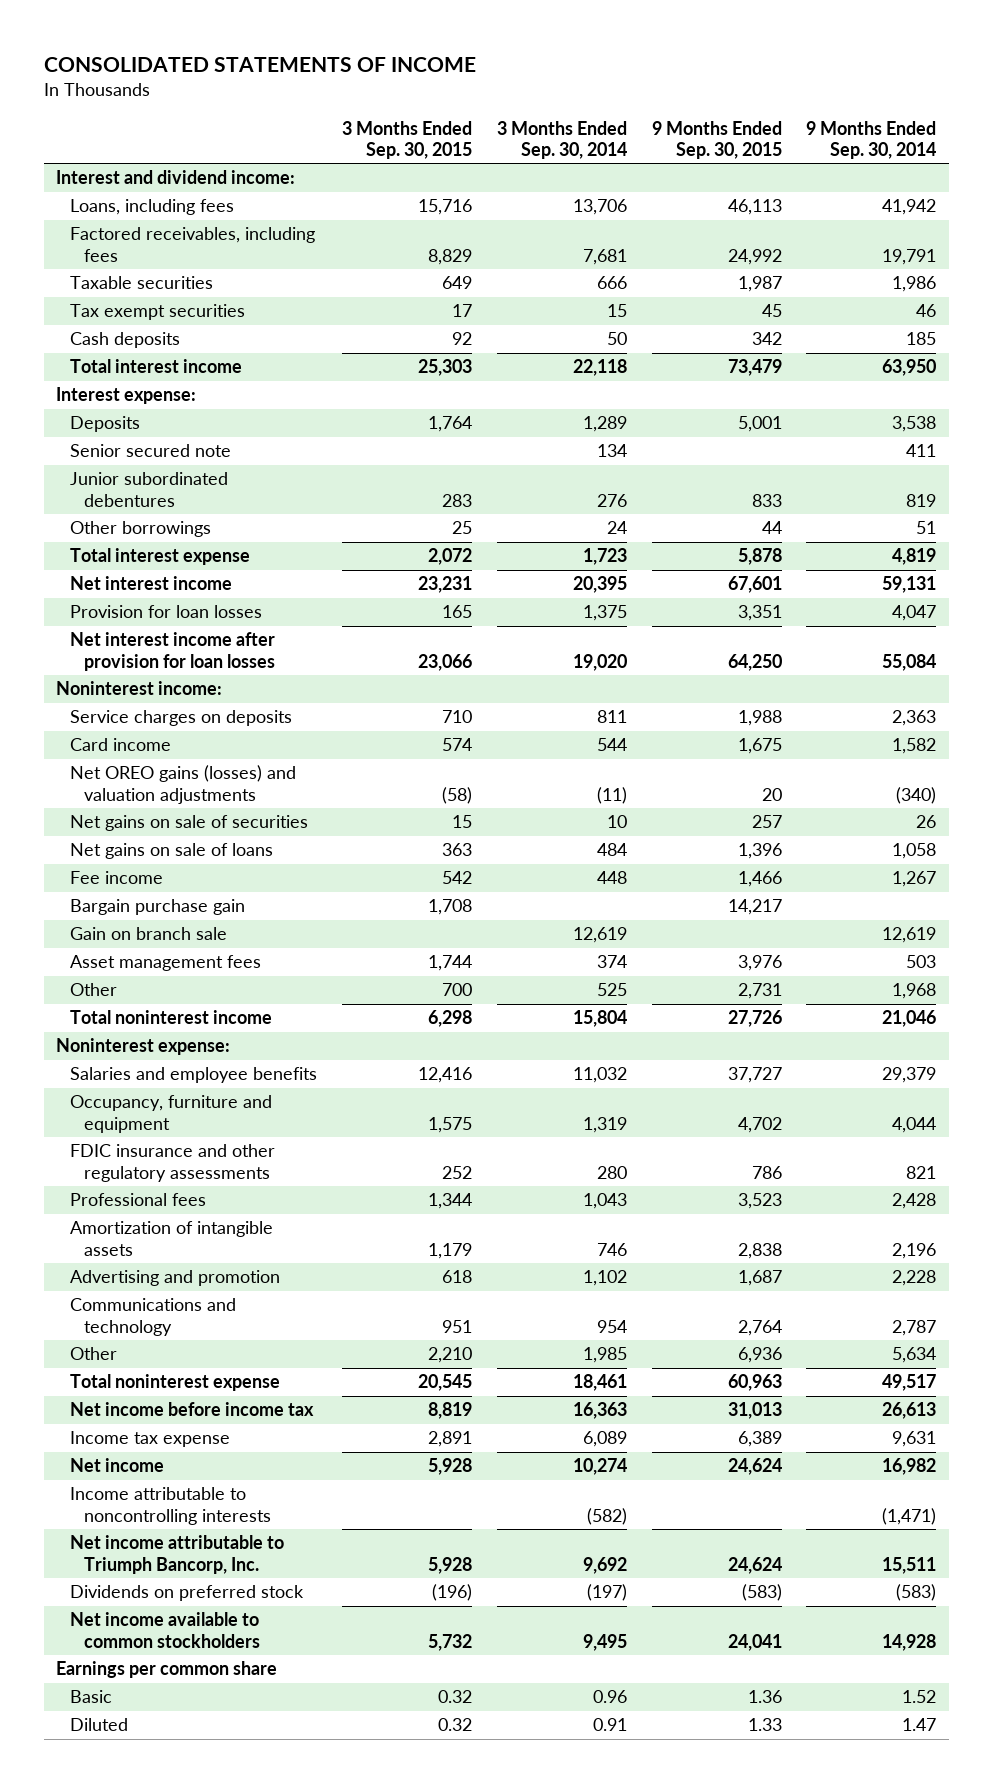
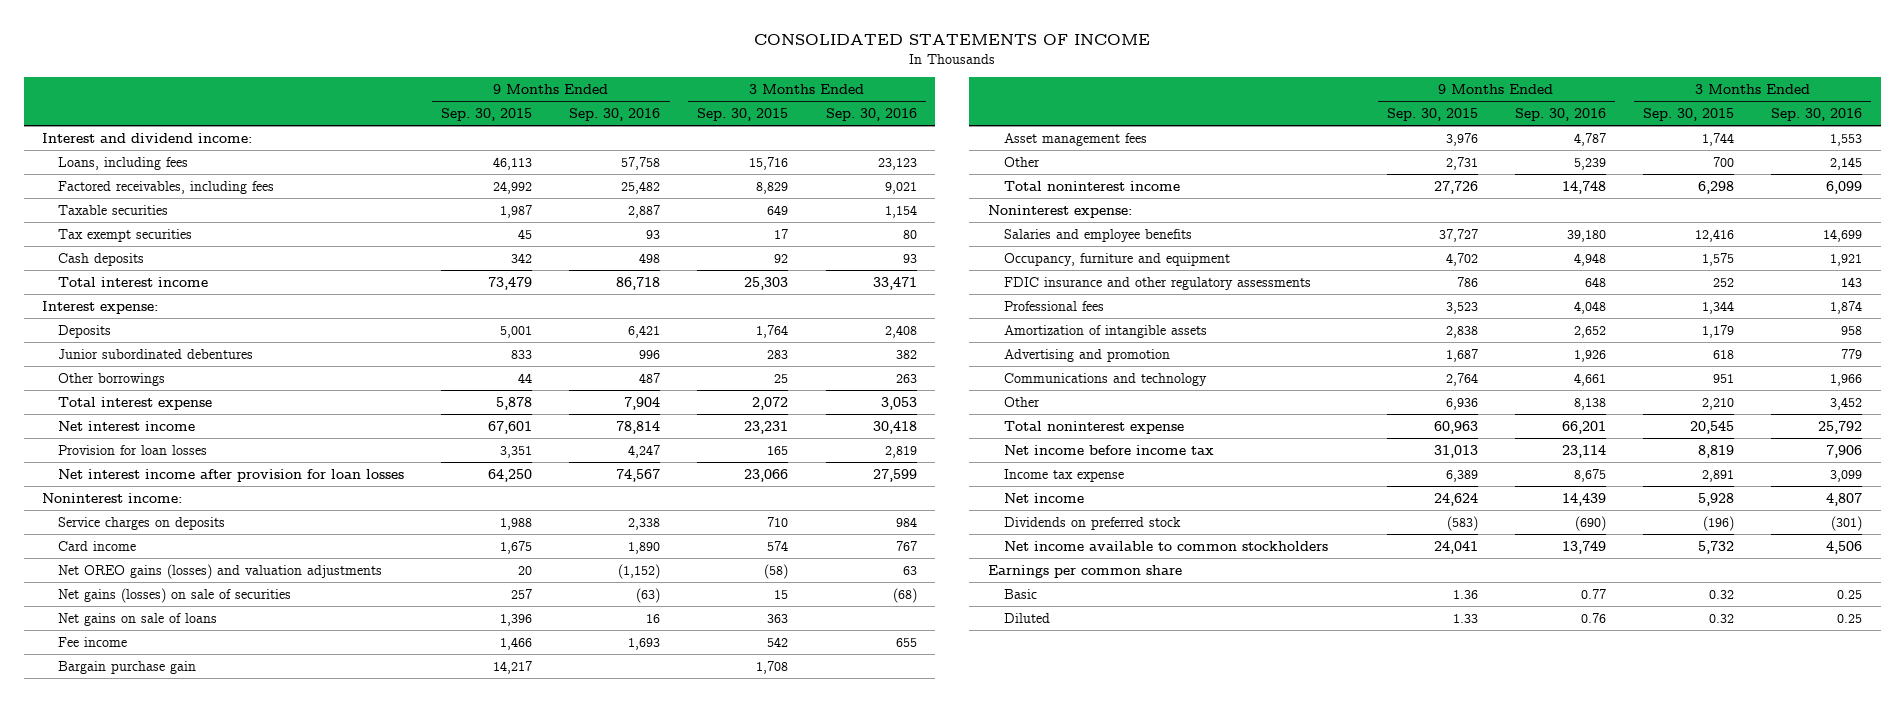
- | 3 Months Ended Sep. 30, 2015 | 3 Months Ended Sep. 30, 2014 | 9 Months Ended Sep. 30, 2015 | 9 Months Ended Sep. 30, 2014
+ | 9 Months Ended Sep. 30, 2015 | 9 Months Ended Sep. 30, 2016 | 3 Months Ended Sep. 30, 2015 | 3 Months Ended Sep. 30, 2016
- Senior secured note | | 134 | | 411
- Net gains on sale of securities | 15 | 10 | 257 | 26
+ Net gains (losses) on sale of securities | 257 | (63) | 15 | (68)
- Gain on branch sale | | 12,619 | | 12,619
- Income attributable to noncontrolling interests | | (582) | | (1,471)
- Net income attributable to Triumph Bancorp, Inc. | 5,928 | 9,692 | 24,624 | 15,511

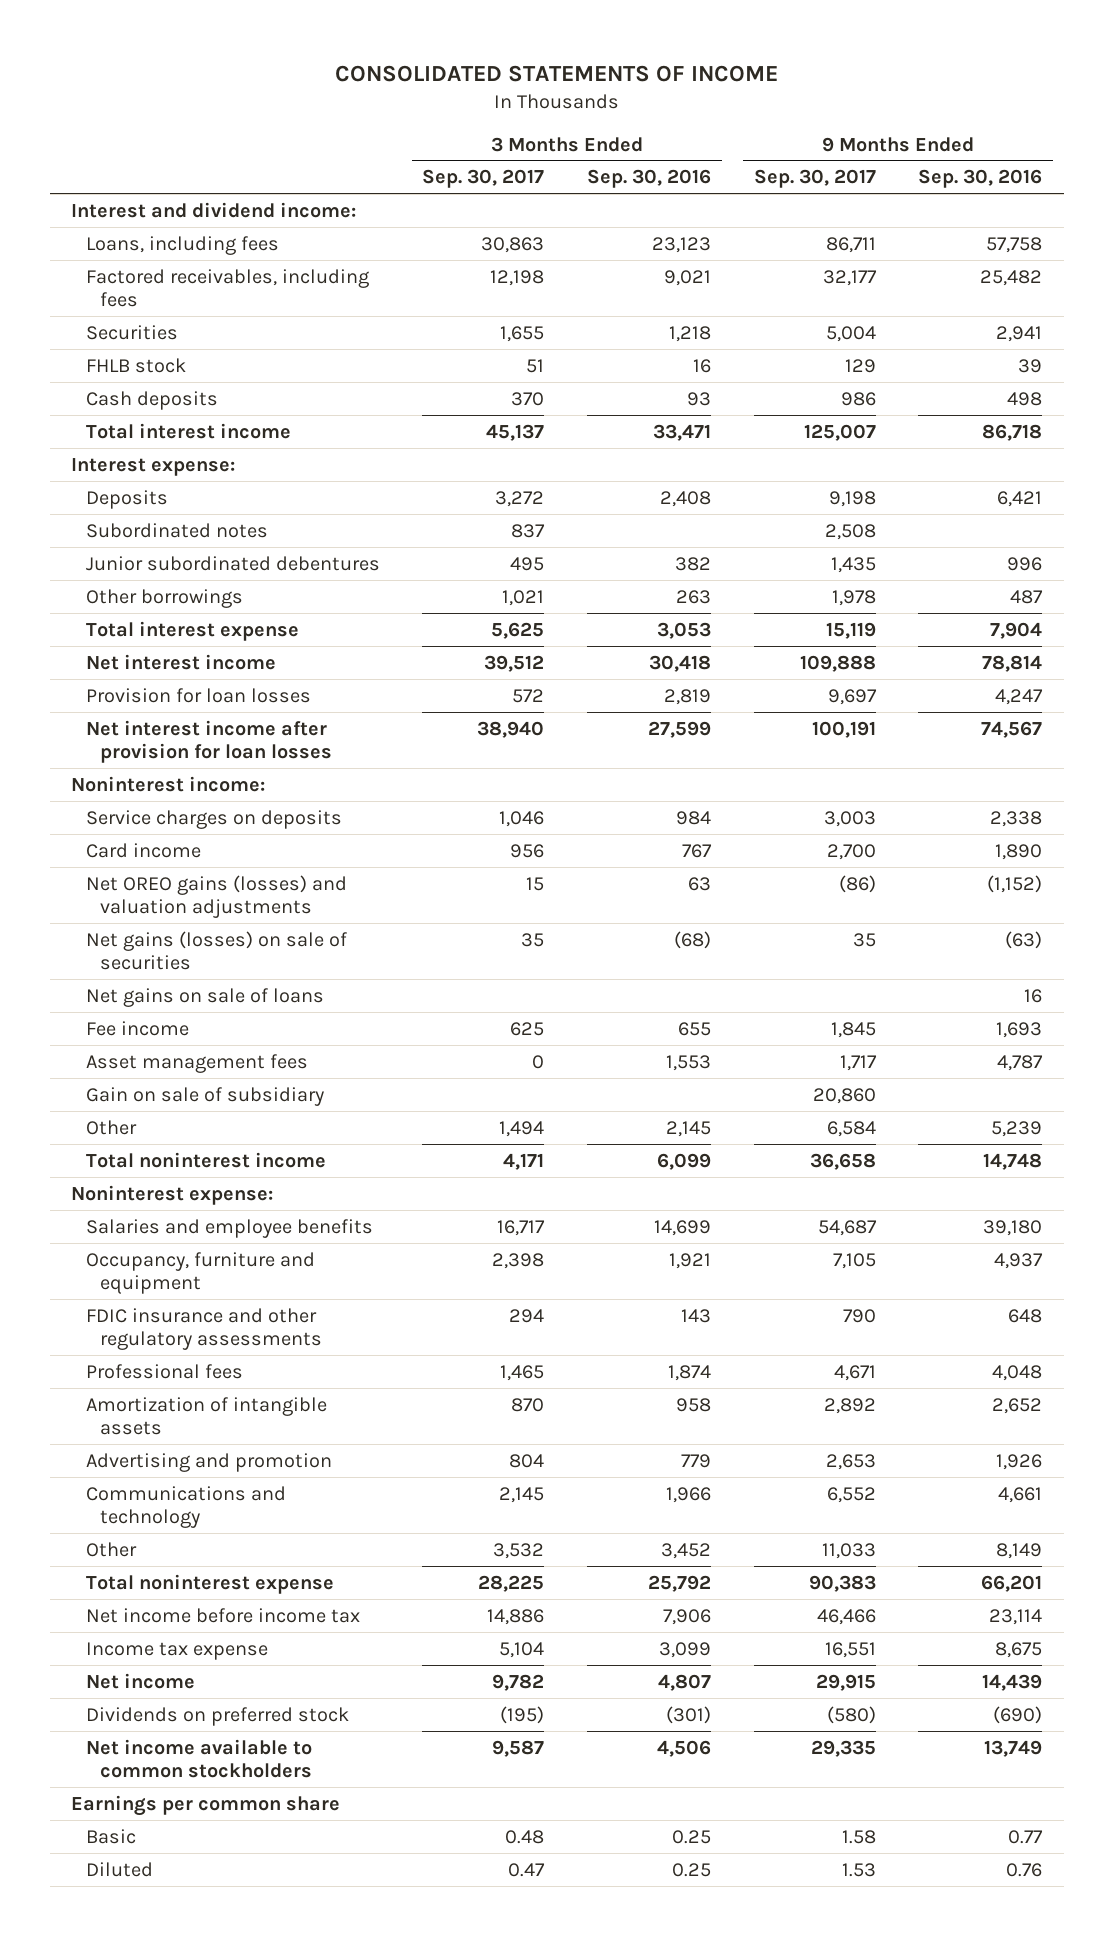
- | 9 Months Ended Sep. 30, 2015 | 9 Months Ended Sep. 30, 2016 | 3 Months Ended Sep. 30, 2015 | 3 Months Ended Sep. 30, 2016
+ | 3 Months Ended Sep. 30, 2017 | 3 Months Ended Sep. 30, 2016 | 9 Months Ended Sep. 30, 2017 | 9 Months Ended Sep. 30, 2016
- Taxable securities | 1,987 | 2,887 | 649 | 1,154
- Tax exempt securities | 45 | 93 | 17 | 80
+ Securities | 1,655 | 1,218 | 5,004 | 2,941
+ FHLB stock | 51 | 16 | 129 | 39
+ Subordinated notes | 837 | | 2,508 |
- Bargain purchase gain | 14,217 | | 1,708 |
+ Gain on sale of subsidiary | | | 20,860 |
- Occupancy, furniture and equipment | 4,702 | 4,948 | 1,575 | 1,921
+ Occupancy, furniture and equipment | 2,398 | 1,921 | 7,105 | 4,937
- Other | 6,936 | 8,138 | 2,210 | 3,452
+ Other | 3,532 | 3,452 | 11,033 | 8,149

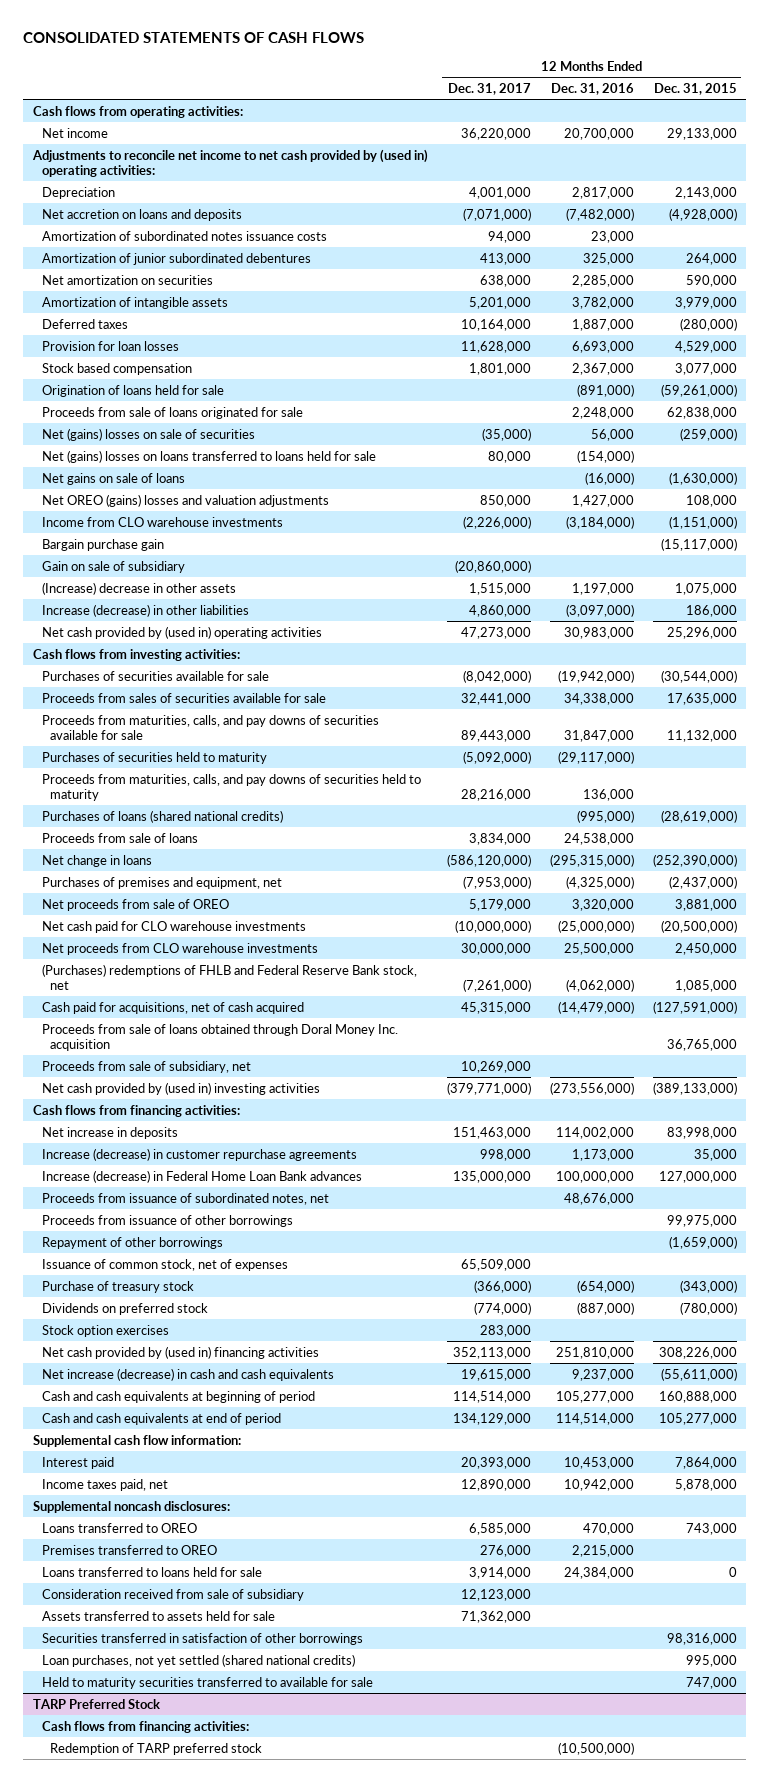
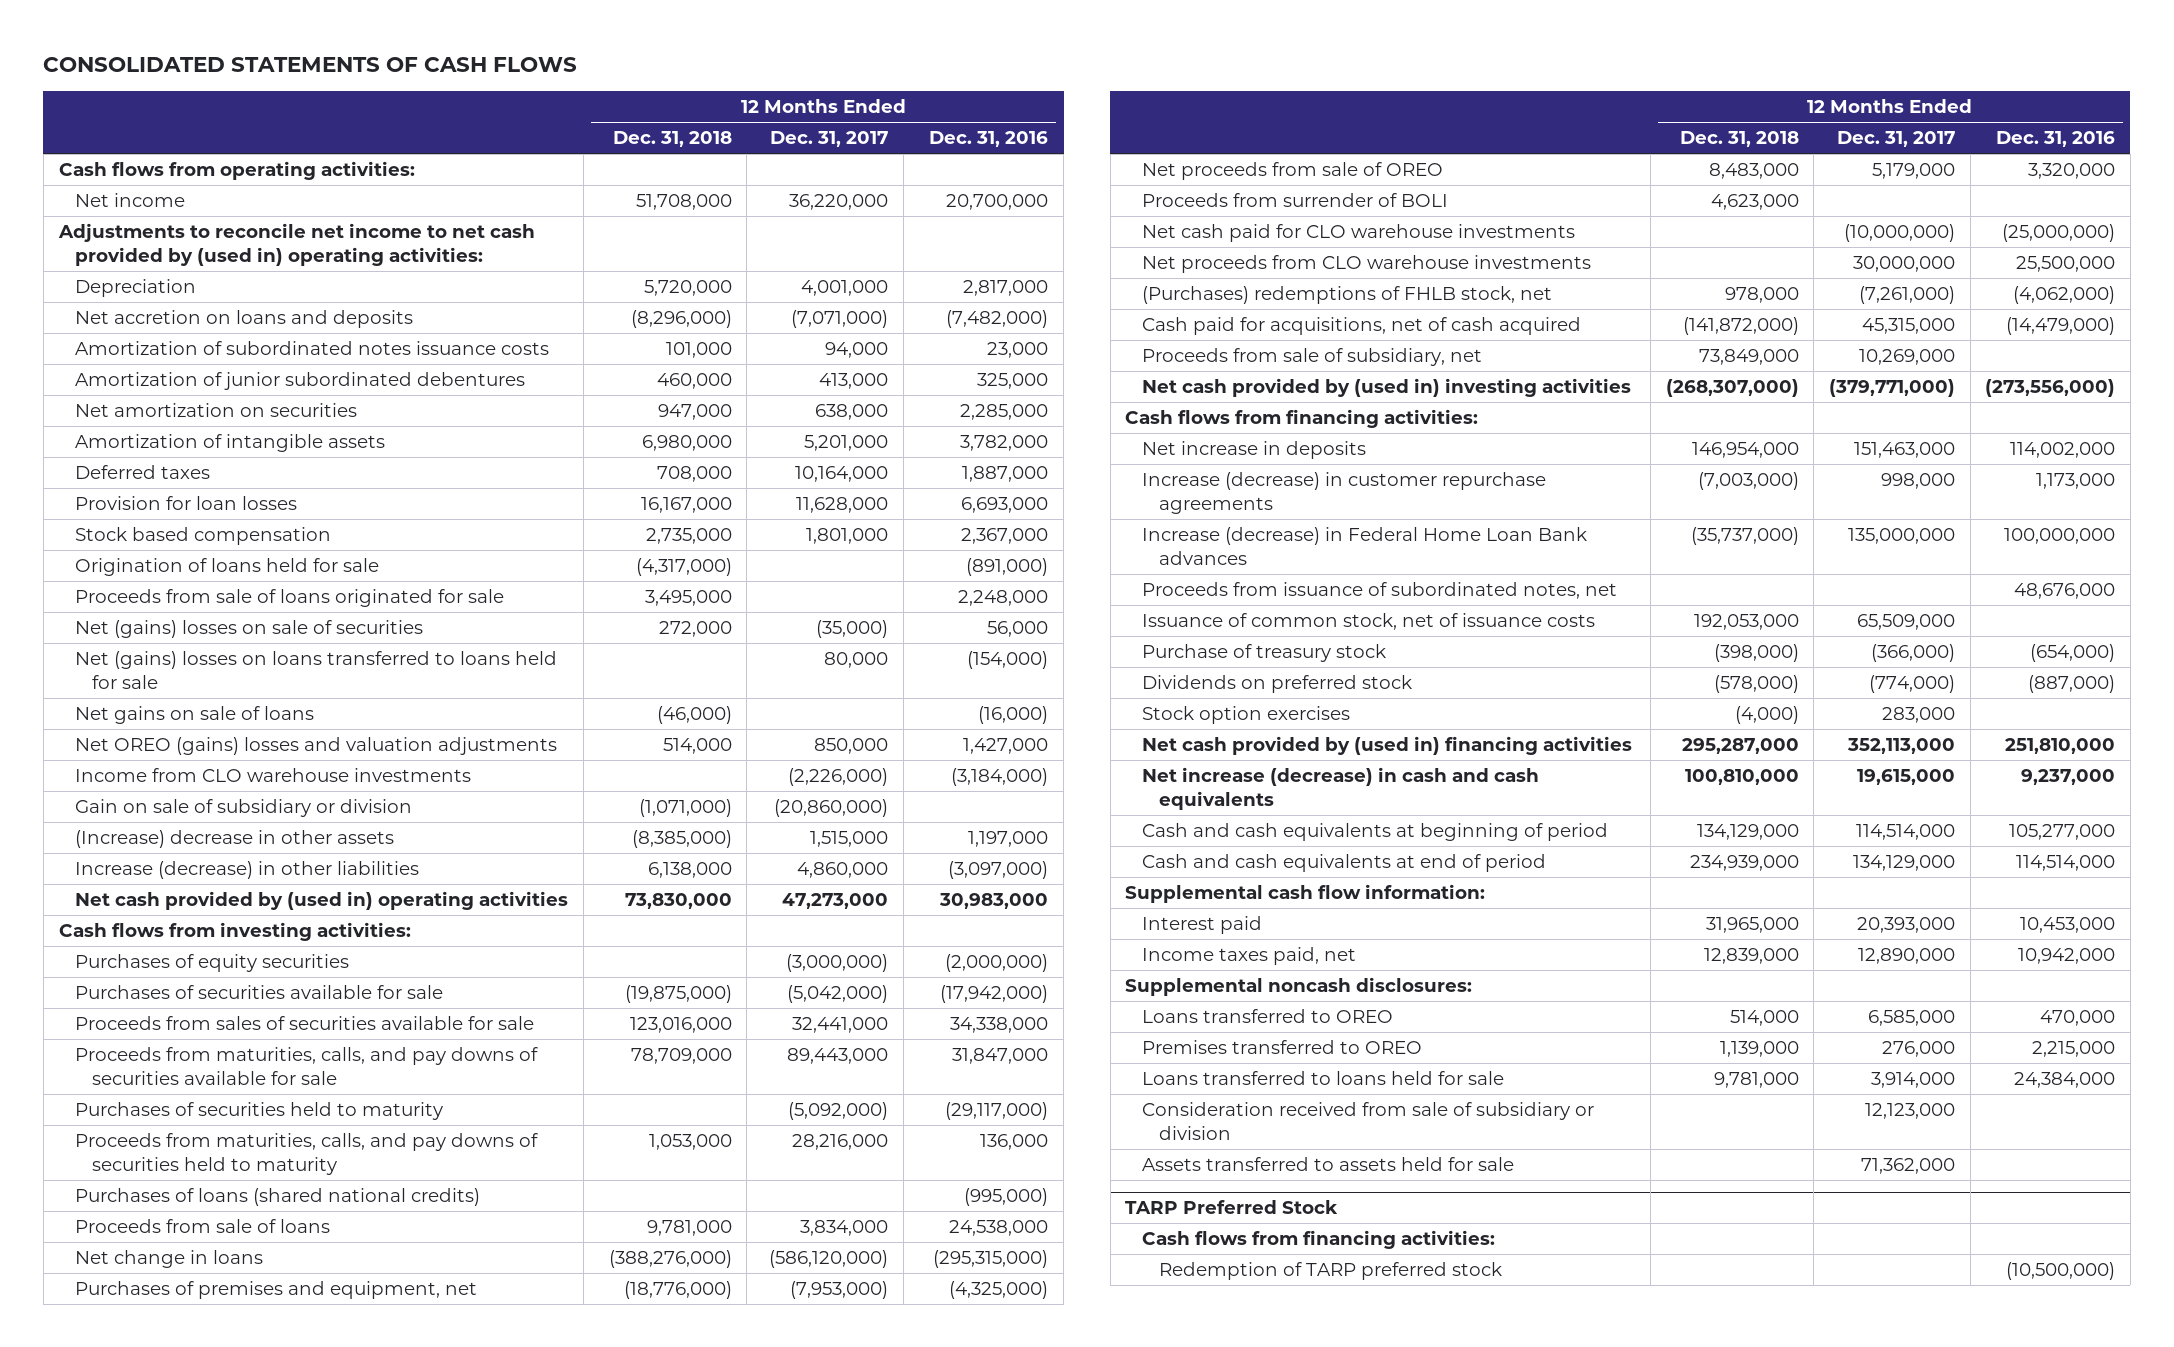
- | 12 Months Ended Dec. 31, 2017 | 12 Months Ended Dec. 31, 2016 | 12 Months Ended Dec. 31, 2015
+ | 12 Months Ended Dec. 31, 2018 | 12 Months Ended Dec. 31, 2017 | 12 Months Ended Dec. 31, 2016
- Bargain purchase gain | | | (15,117,000)
- Gain on sale of subsidiary | (20,860,000) | |
+ Gain on sale of subsidiary or division | (1,071,000) | (20,860,000) |
- Purchases of securities available for sale | (8,042,000) | (19,942,000) | (30,544,000)
+ Purchases of equity securities | | (3,000,000) | (2,000,000)
+ Purchases of securities available for sale | (19,875,000) | (5,042,000) | (17,942,000)
+ Proceeds from surrender of BOLI | 4,623,000 | |
- (Purchases) redemptions of FHLB and Federal Reserve Bank stock, net | (7,261,000) | (4,062,000) | 1,085,000
+ (Purchases) redemptions of FHLB stock, net | 978,000 | (7,261,000) | (4,062,000)
- Proceeds from sale of loans obtained through Doral Money Inc. acquisition | | | 36,765,000
- Proceeds from issuance of other borrowings | | | 99,975,000
- Repayment of other borrowings | | | (1,659,000)
- Issuance of common stock, net of expenses | 65,509,000 | |
+ Issuance of common stock, net of issuance costs | 192,053,000 | 65,509,000 |
- Consideration received from sale of subsidiary | 12,123,000 | |
+ Consideration received from sale of subsidiary or division | | 12,123,000 |
- Securities transferred in satisfaction of other borrowings | | | 98,316,000
- Loan purchases, not yet settled (shared national credits) | | | 995,000
- Held to maturity securities transferred to available for sale | | | 747,000

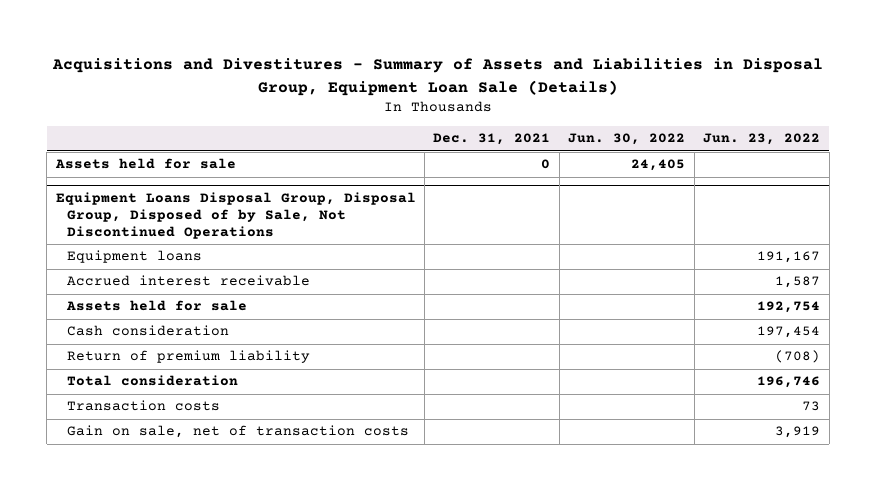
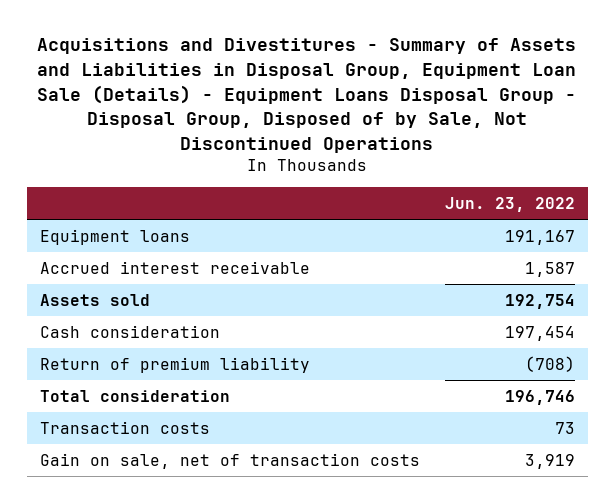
- Acquisitions and Divestitures - Summary of Assets and Liabilities in Disposal Group, Equipment Loan Sale (Details)
+ Acquisitions and Divestitures - Summary of Assets and Liabilities in Disposal Group, Equipment Loan Sale (Details) - Equipment Loans Disposal Group - Disposal Group, Disposed of by Sale, Not Discontinued Operations
- | Dec. 31, 2021 | Jun. 30, 2022 | Jun. 23, 2022
+ | Jun. 23, 2022
- Assets held for sale | 0 | 24,405 |
- Equipment Loans Disposal Group, Disposal Group, Disposed of by Sale, Not Discontinued Operations
- Assets held for sale | | | 192,754
+ Assets sold | 192,754

